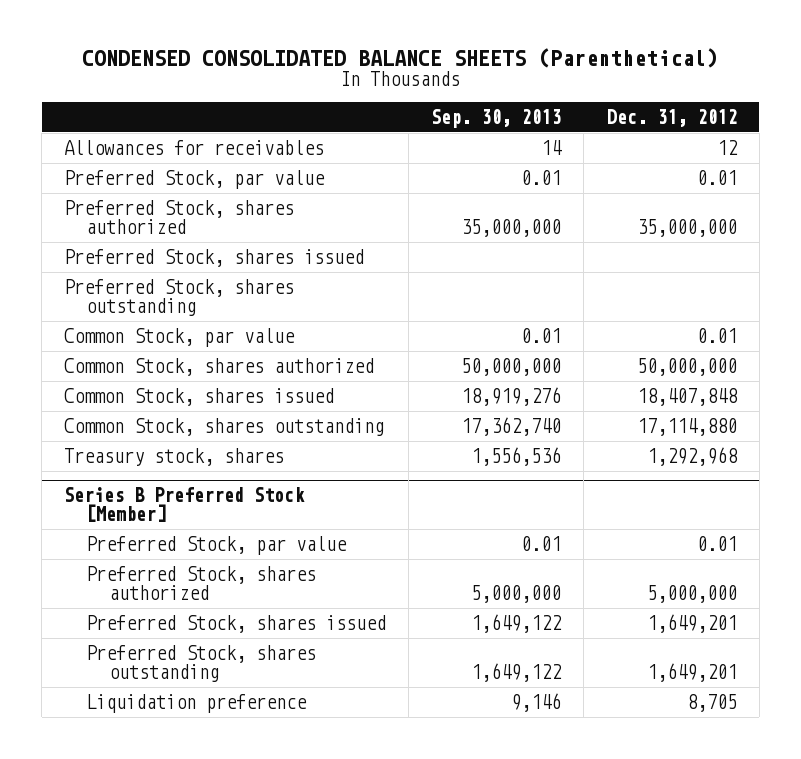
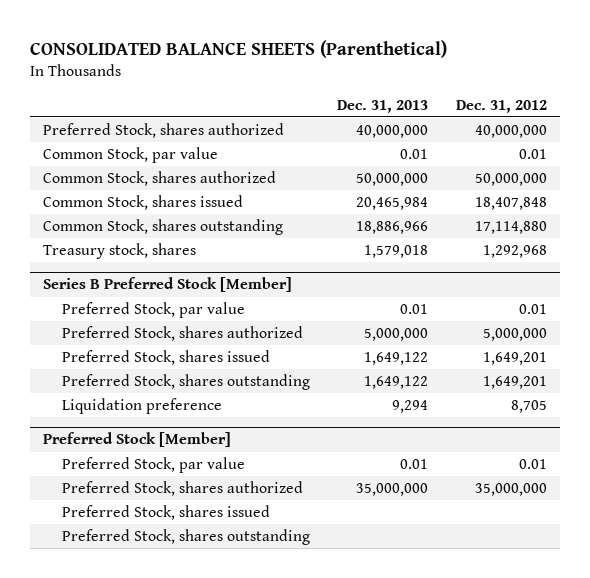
- CONDENSED CONSOLIDATED BALANCE SHEETS (Parenthetical)
+ CONSOLIDATED BALANCE SHEETS (Parenthetical)
- | Sep. 30, 2013 | Dec. 31, 2012
+ | Dec. 31, 2013 | Dec. 31, 2012
- Allowances for receivables | 14 | 12
- Preferred Stock, par value | 0.01 | 0.01
- Preferred Stock, shares authorized | 35,000,000 | 35,000,000
- Preferred Stock, shares issued
- Preferred Stock, shares outstanding
+ Preferred Stock, shares authorized | 40,000,000 | 40,000,000
+ Preferred Stock [Member]
+ Preferred Stock, par value | 0.01 | 0.01
+ Preferred Stock, shares authorized | 35,000,000 | 35,000,000
+ Preferred Stock, shares issued
+ Preferred Stock, shares outstanding

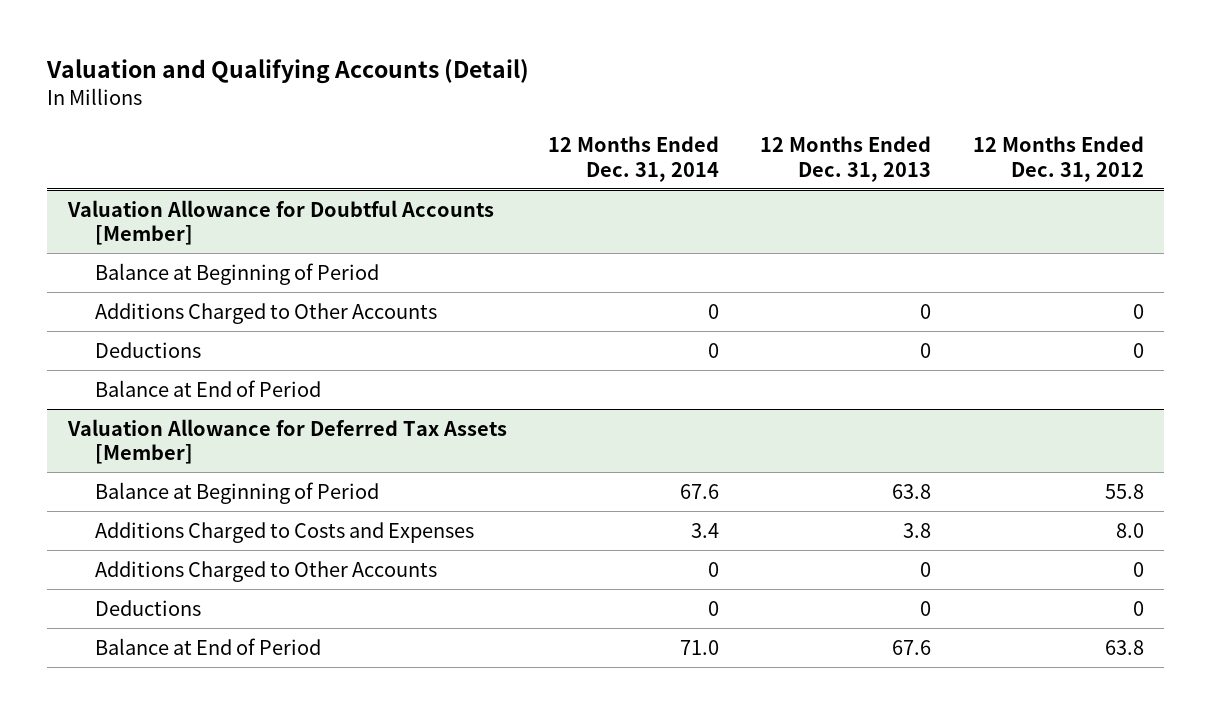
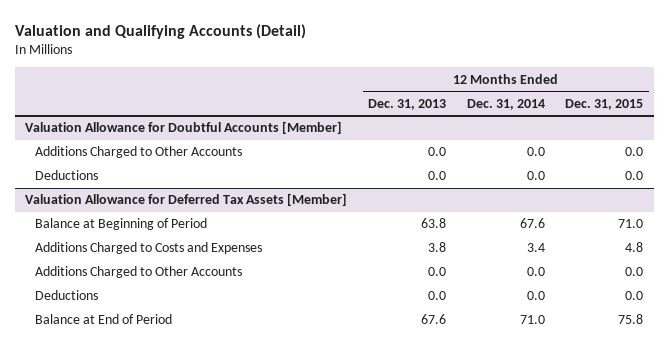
- | 12 Months Ended Dec. 31, 2014 | 12 Months Ended Dec. 31, 2013 | 12 Months Ended Dec. 31, 2012
+ | 12 Months Ended Dec. 31, 2013 | 12 Months Ended Dec. 31, 2014 | 12 Months Ended Dec. 31, 2015
@ Valuation Allowance for Doubtful Accounts [Member]
- Balance at Beginning of Period
- Additions Charged to Other Accounts | 0 | 0 | 0
- Deductions | 0 | 0 | 0
- Balance at End of Period
+ Additions Charged to Other Accounts | 0.0 | 0.0 | 0.0
+ Deductions | 0.0 | 0.0 | 0.0
@ Valuation Allowance for Deferred Tax Assets [Member]
- Additions Charged to Other Accounts | 0 | 0 | 0
- Deductions | 0 | 0 | 0
+ Additions Charged to Other Accounts | 0.0 | 0.0 | 0.0
+ Deductions | 0.0 | 0.0 | 0.0

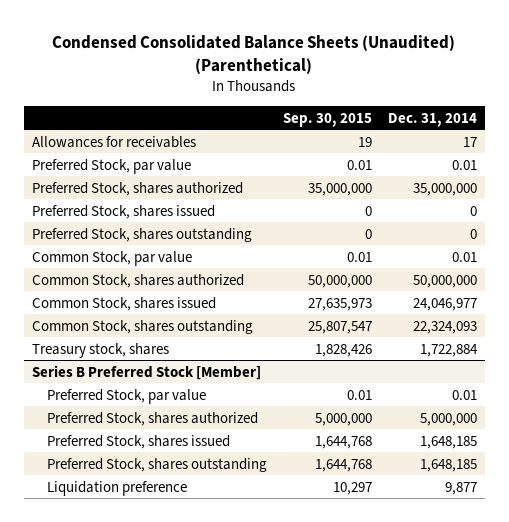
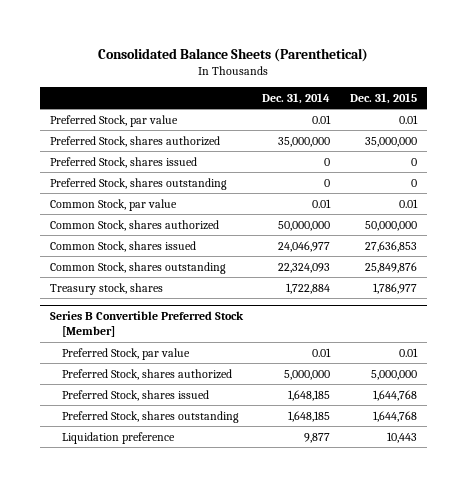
- Condensed Consolidated Balance Sheets (Unaudited) (Parenthetical)
+ Consolidated Balance Sheets (Parenthetical)
- | Sep. 30, 2015 | Dec. 31, 2014
+ | Dec. 31, 2014 | Dec. 31, 2015
- Allowances for receivables | 19 | 17
- Series B Preferred Stock [Member]
+ Series B Convertible Preferred Stock [Member]

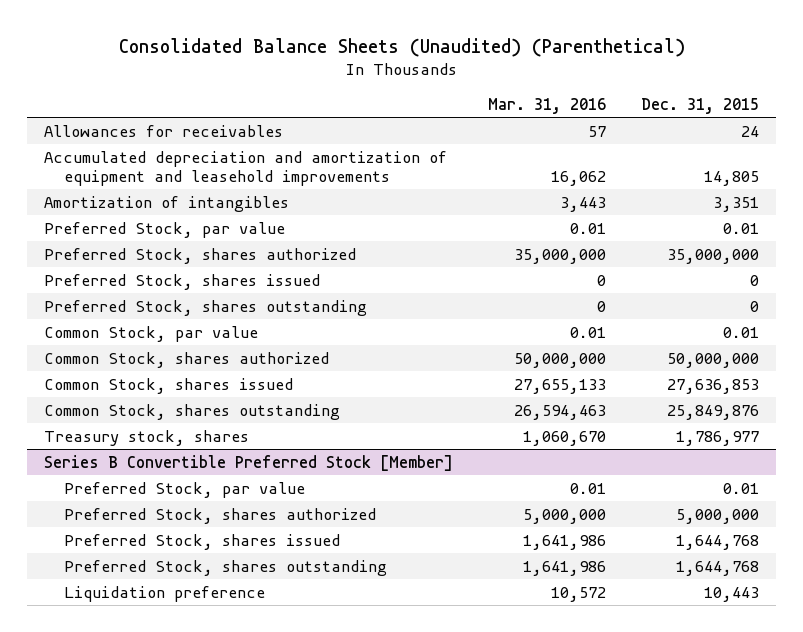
- Consolidated Balance Sheets (Parenthetical)
+ Consolidated Balance Sheets (Unaudited) (Parenthetical)
- | Dec. 31, 2014 | Dec. 31, 2015
+ | Mar. 31, 2016 | Dec. 31, 2015
+ Allowances for receivables | 57 | 24
+ Accumulated depreciation and amortization of equipment and leasehold improvements | 16,062 | 14,805
+ Amortization of intangibles | 3,443 | 3,351

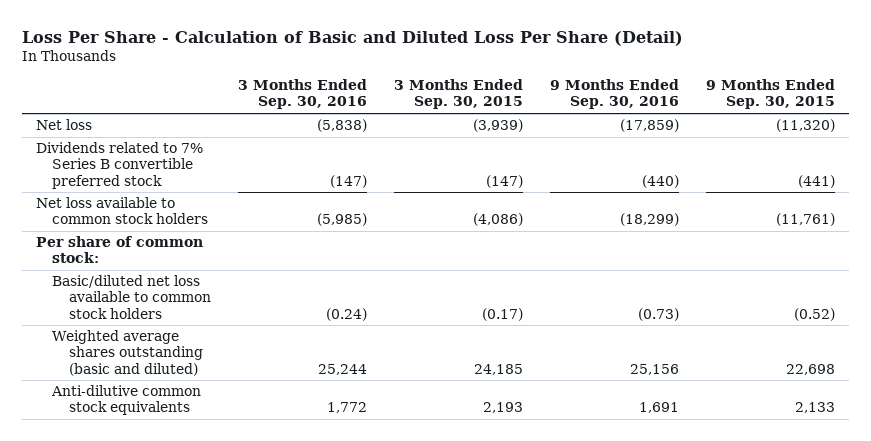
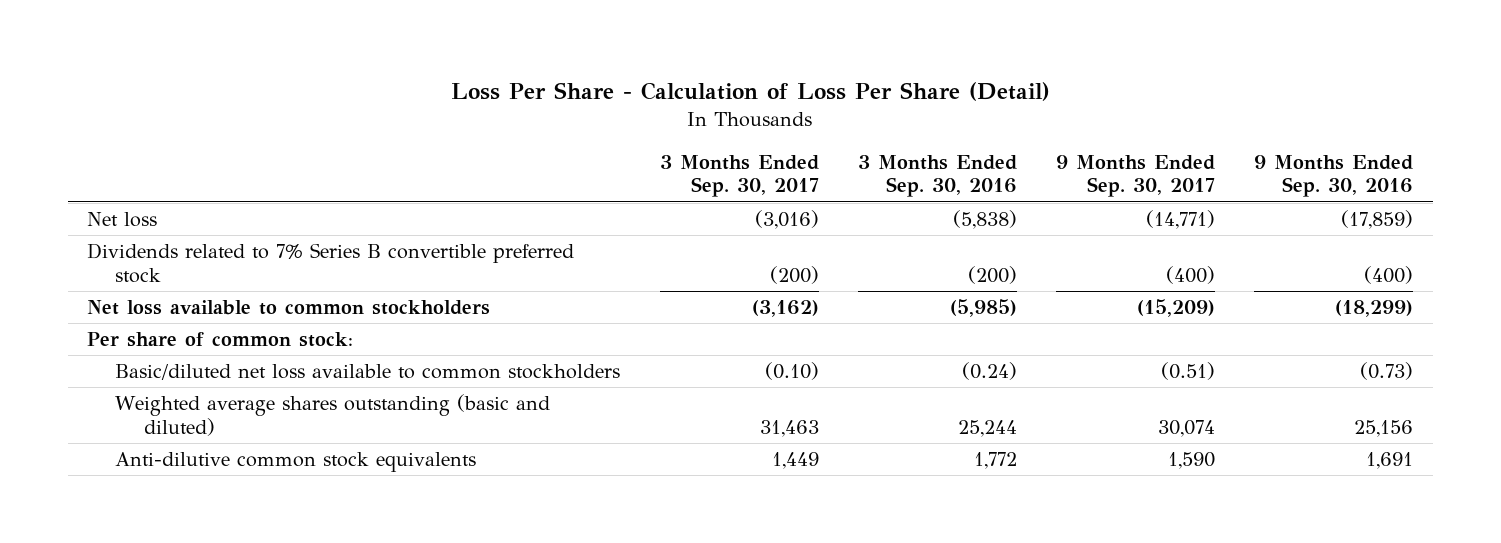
- Loss Per Share - Calculation of Basic and Diluted Loss Per Share (Detail)
+ Loss Per Share - Calculation of Loss Per Share (Detail)
- | 3 Months Ended Sep. 30, 2016 | 3 Months Ended Sep. 30, 2015 | 9 Months Ended Sep. 30, 2016 | 9 Months Ended Sep. 30, 2015
+ | 3 Months Ended Sep. 30, 2017 | 3 Months Ended Sep. 30, 2016 | 9 Months Ended Sep. 30, 2017 | 9 Months Ended Sep. 30, 2016
- Dividends related to 7% Series B convertible preferred stock | (147) | (147) | (440) | (441)
- Net loss available to common stock holders | (5,985) | (4,086) | (18,299) | (11,761)
+ Dividends related to 7% Series B convertible preferred stock | (200) | (200) | (400) | (400)
+ Net loss available to common stockholders | (3,162) | (5,985) | (15,209) | (18,299)
- Basic/diluted net loss available to common stock holders | (0.24) | (0.17) | (0.73) | (0.52)
+ Basic/diluted net loss available to common stockholders | (0.10) | (0.24) | (0.51) | (0.73)

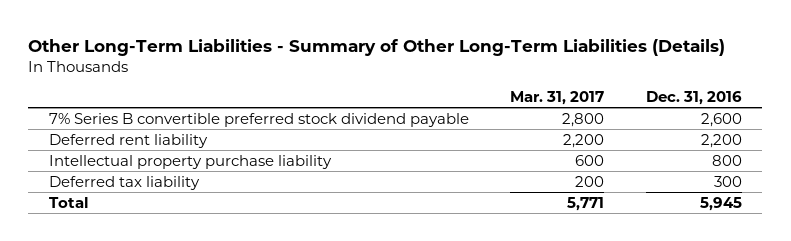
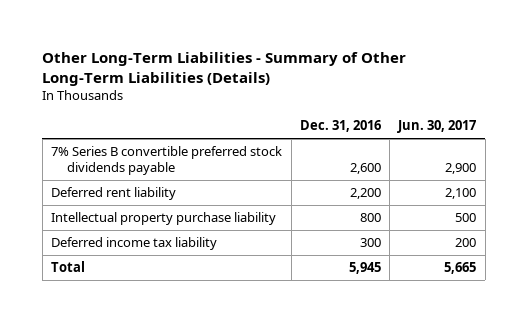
- | Mar. 31, 2017 | Dec. 31, 2016
+ | Dec. 31, 2016 | Jun. 30, 2017
- 7% Series B convertible preferred stock dividend payable | 2,800 | 2,600
+ 7% Series B convertible preferred stock dividends payable | 2,600 | 2,900
- Deferred tax liability | 200 | 300
+ Deferred income tax liability | 300 | 200

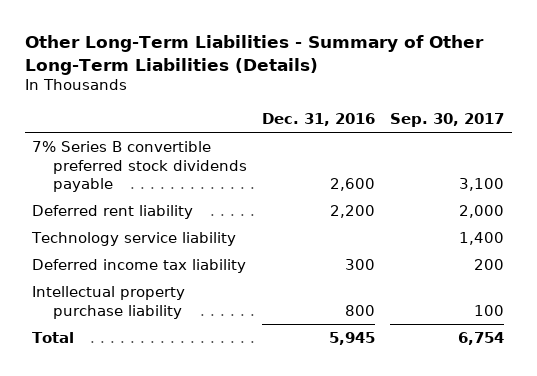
- | Dec. 31, 2016 | Jun. 30, 2017
+ | Dec. 31, 2016 | Sep. 30, 2017
+ Technology service liability | | 1,400
moved down: Intellectual property purchase liability | 800 | 100

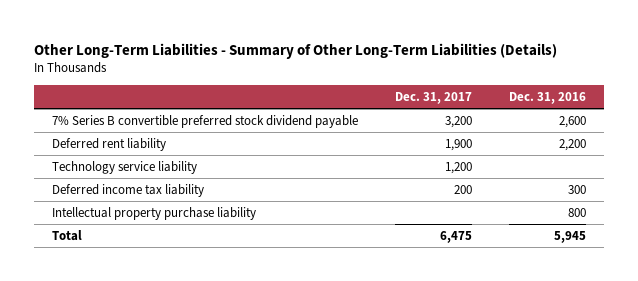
- | Dec. 31, 2016 | Sep. 30, 2017
+ | Dec. 31, 2017 | Dec. 31, 2016
- 7% Series B convertible preferred stock dividends payable | 2,600 | 3,100
+ 7% Series B convertible preferred stock dividend payable | 3,200 | 2,600

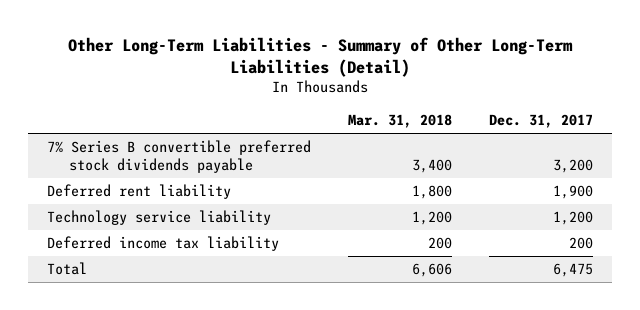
- Other Long-Term Liabilities - Summary of Other Long-Term Liabilities (Details)
+ Other Long-Term Liabilities - Summary of Other Long-Term Liabilities (Detail)
- | Dec. 31, 2017 | Dec. 31, 2016
+ | Mar. 31, 2018 | Dec. 31, 2017
- 7% Series B convertible preferred stock dividend payable | 3,200 | 2,600
+ 7% Series B convertible preferred stock dividends payable | 3,400 | 3,200
- Intellectual property purchase liability | | 800

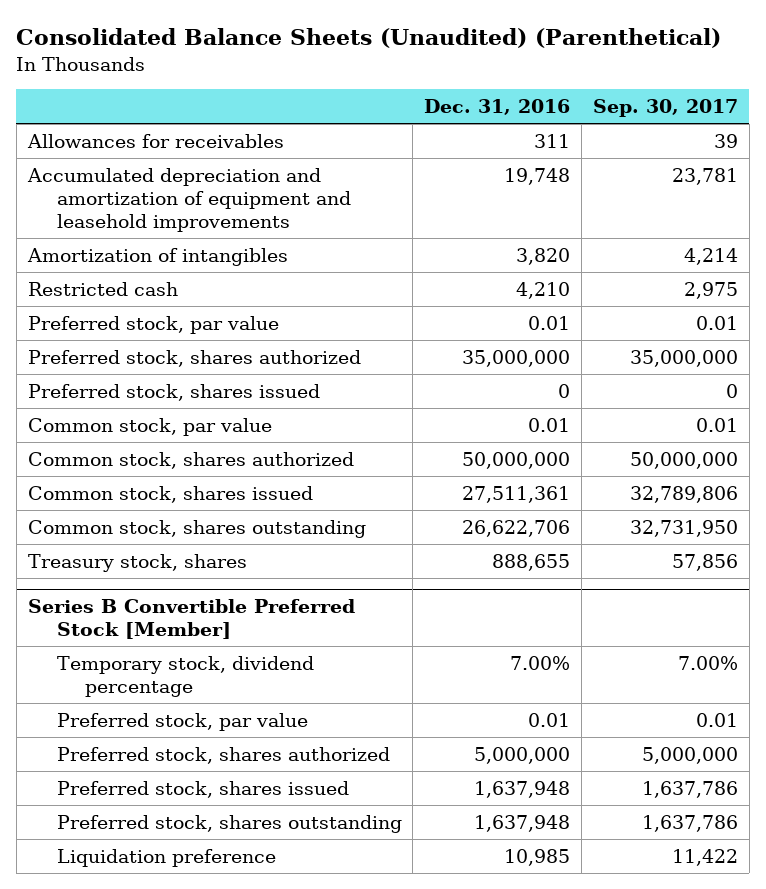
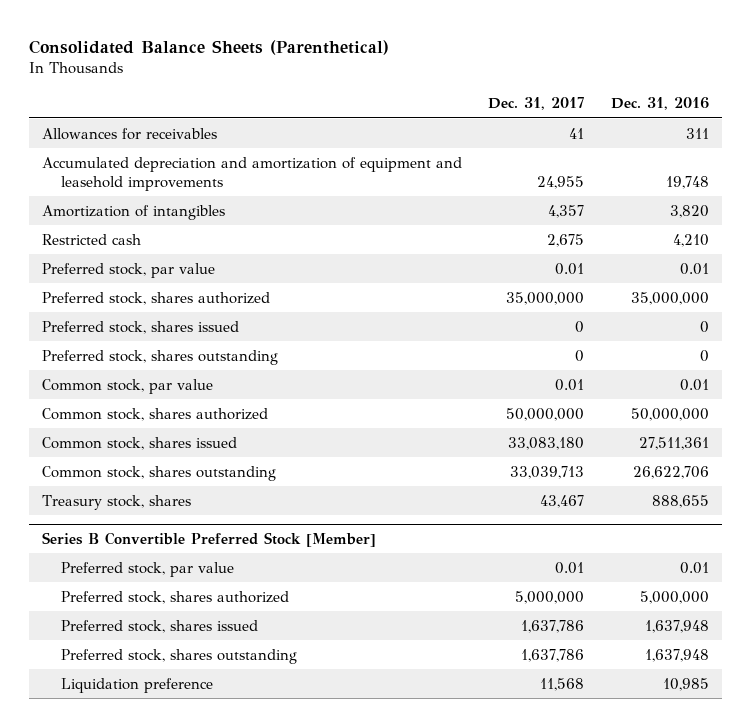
- Consolidated Balance Sheets (Unaudited) (Parenthetical)
+ Consolidated Balance Sheets (Parenthetical)
- | Dec. 31, 2016 | Sep. 30, 2017
+ | Dec. 31, 2017 | Dec. 31, 2016
+ Preferred stock, shares outstanding | 0 | 0
@ Series B Convertible Preferred Stock [Member]
- Temporary stock, dividend percentage | 7.00% | 7.00%

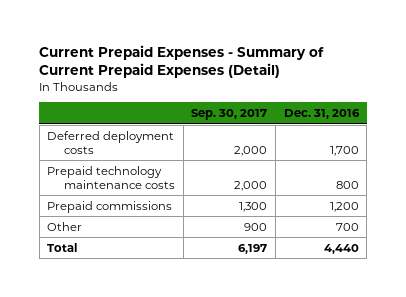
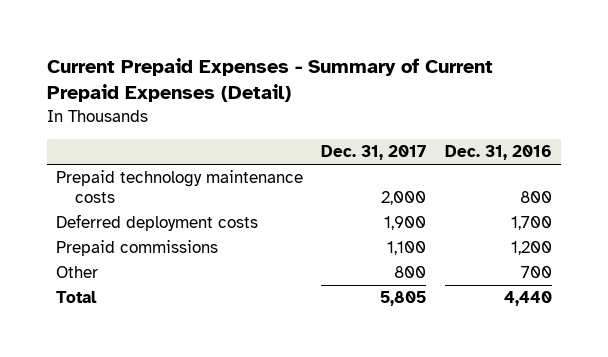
- | Sep. 30, 2017 | Dec. 31, 2016
+ | Dec. 31, 2017 | Dec. 31, 2016
moved down: Deferred deployment costs | 1,900 | 1,700

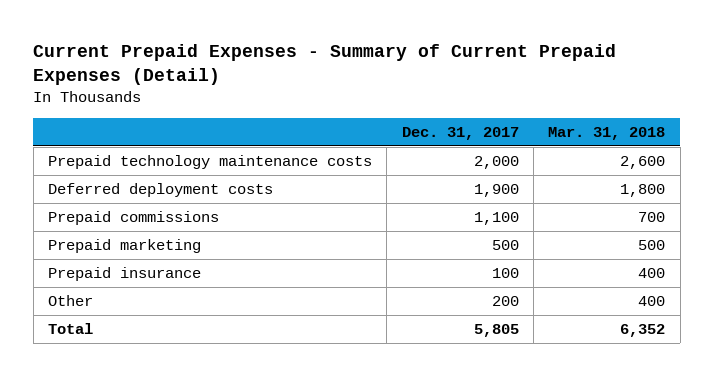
- | Dec. 31, 2017 | Dec. 31, 2016
+ | Dec. 31, 2017 | Mar. 31, 2018
- Other | 800 | 700
+ Prepaid marketing | 500 | 500
+ Prepaid insurance | 100 | 400
+ Other | 200 | 400

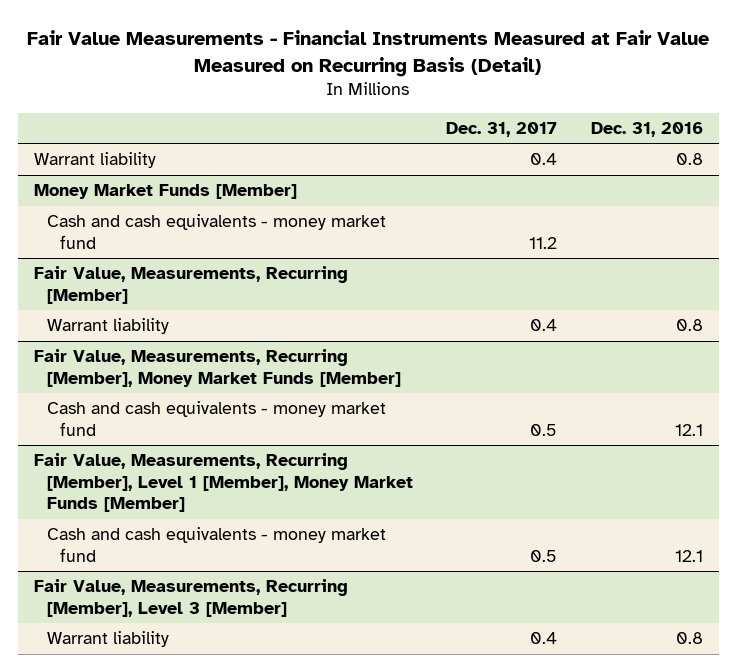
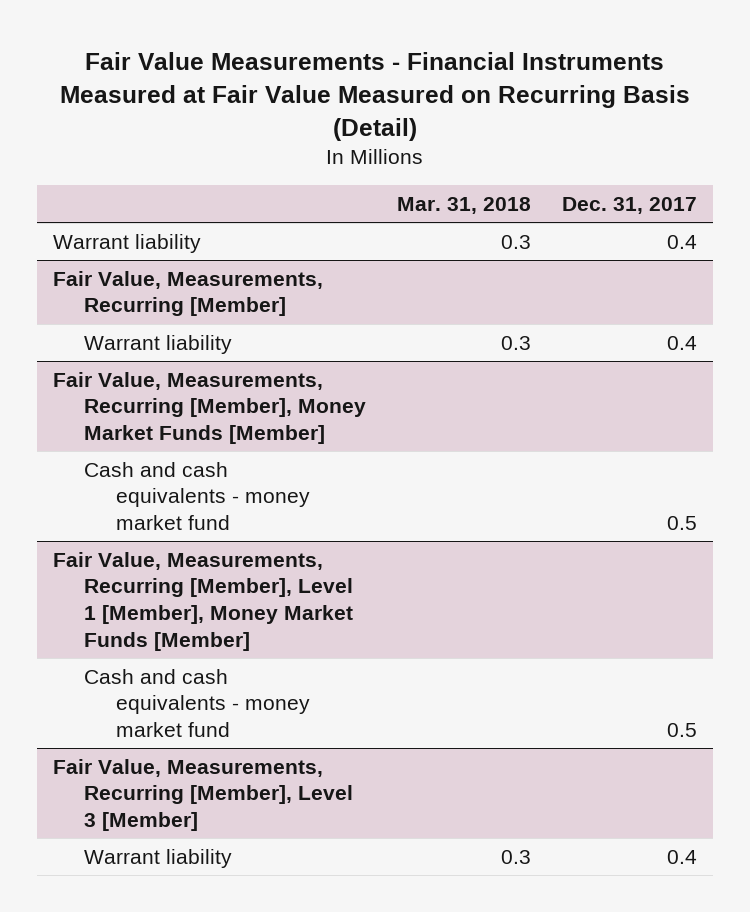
- | Dec. 31, 2017 | Dec. 31, 2016
+ | Mar. 31, 2018 | Dec. 31, 2017
- Money Market Funds [Member]
- Cash and cash equivalents - money market fund | 11.2 |

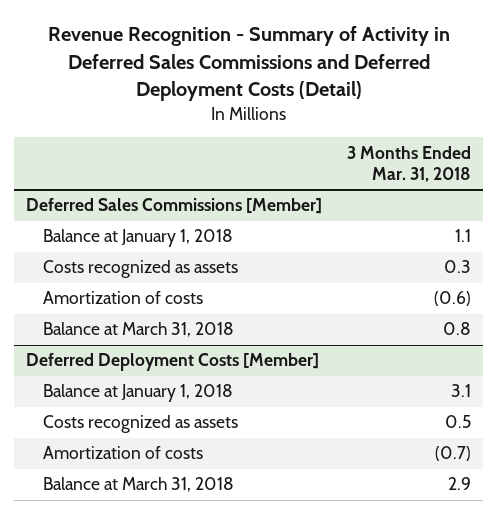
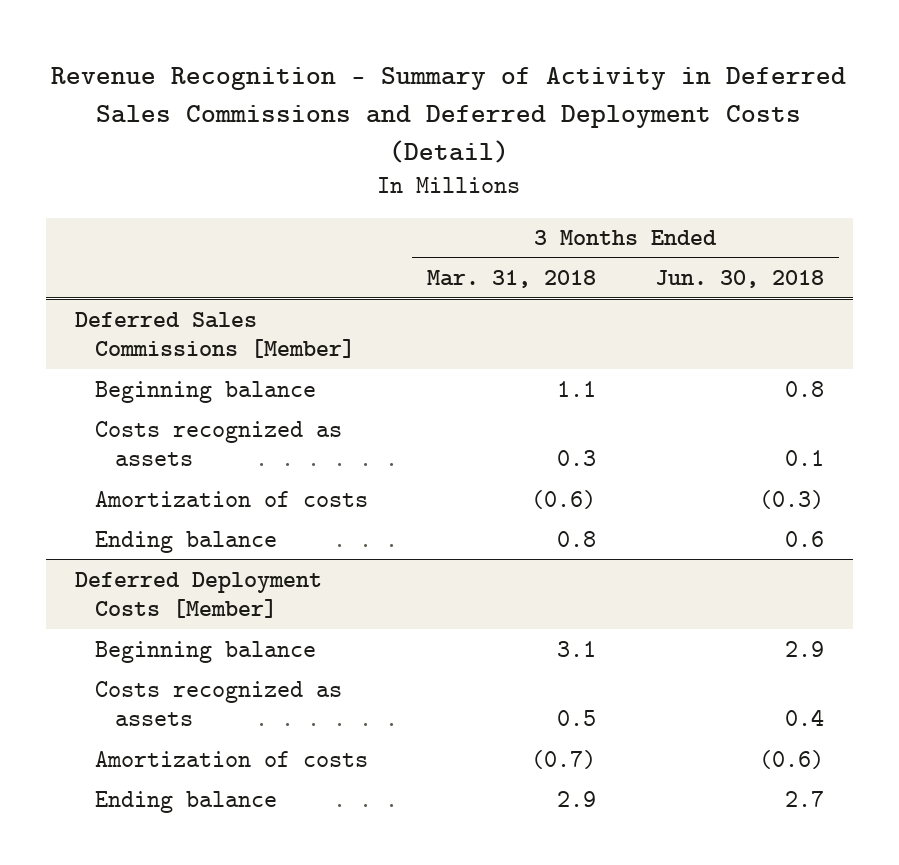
- | 3 Months Ended Mar. 31, 2018
+ | 3 Months Ended Mar. 31, 2018 | 3 Months Ended Jun. 30, 2018
@ Deferred Sales Commissions [Member]
- Balance at January 1, 2018 | 1.1
+ Beginning balance | 1.1 | 0.8
- Balance at March 31, 2018 | 0.8
+ Ending balance | 0.8 | 0.6
@ Deferred Deployment Costs [Member]
- Balance at January 1, 2018 | 3.1
+ Beginning balance | 3.1 | 2.9
- Balance at March 31, 2018 | 2.9
+ Ending balance | 2.9 | 2.7

